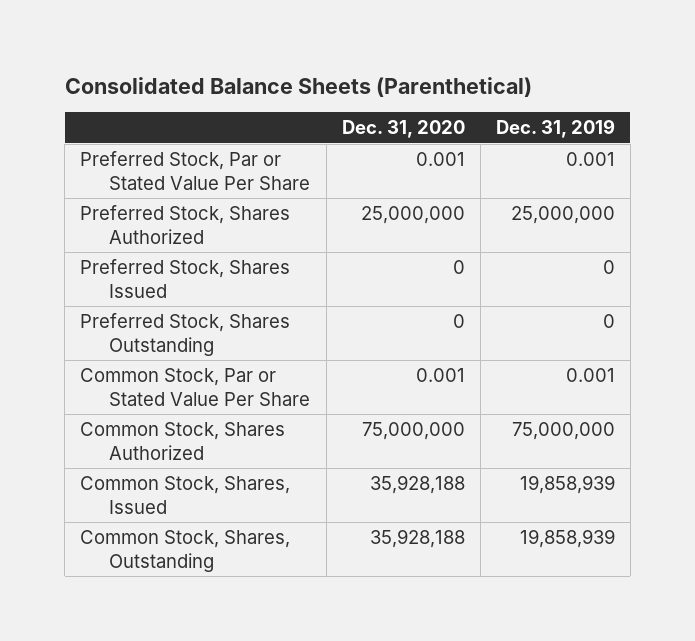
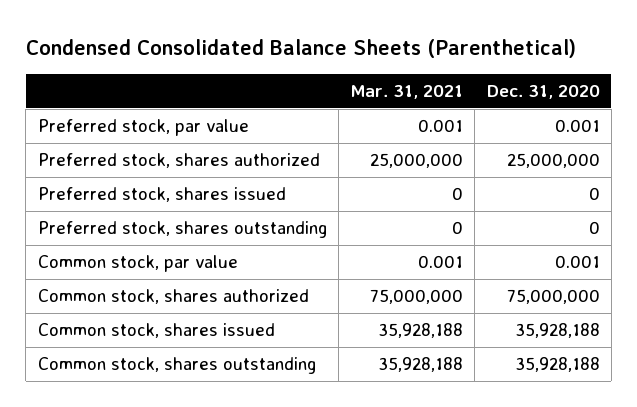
- Consolidated Balance Sheets (Parenthetical)
+ Condensed Consolidated Balance Sheets (Parenthetical)
- | Dec. 31, 2020 | Dec. 31, 2019
+ | Mar. 31, 2021 | Dec. 31, 2020
- Preferred Stock, Par or Stated Value Per Share | 0.001 | 0.001
- Preferred Stock, Shares Authorized | 25,000,000 | 25,000,000
- Preferred Stock, Shares Issued | 0 | 0
- Preferred Stock, Shares Outstanding | 0 | 0
- Common Stock, Par or Stated Value Per Share | 0.001 | 0.001
- Common Stock, Shares Authorized | 75,000,000 | 75,000,000
- Common Stock, Shares, Issued | 35,928,188 | 19,858,939
- Common Stock, Shares, Outstanding | 35,928,188 | 19,858,939
+ Preferred stock, par value | 0.001 | 0.001
+ Preferred stock, shares authorized | 25,000,000 | 25,000,000
+ Preferred stock, shares issued | 0 | 0
+ Preferred stock, shares outstanding | 0 | 0
+ Common stock, par value | 0.001 | 0.001
+ Common stock, shares authorized | 75,000,000 | 75,000,000
+ Common stock, shares issued | 35,928,188 | 35,928,188
+ Common stock, shares outstanding | 35,928,188 | 35,928,188

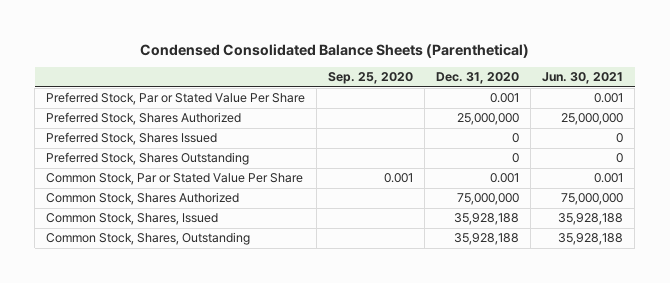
- | Mar. 31, 2021 | Dec. 31, 2020
+ | Sep. 25, 2020 | Dec. 31, 2020 | Jun. 30, 2021
- Preferred stock, par value | 0.001 | 0.001
- Preferred stock, shares authorized | 25,000,000 | 25,000,000
- Preferred stock, shares issued | 0 | 0
- Preferred stock, shares outstanding | 0 | 0
- Common stock, par value | 0.001 | 0.001
- Common stock, shares authorized | 75,000,000 | 75,000,000
- Common stock, shares issued | 35,928,188 | 35,928,188
- Common stock, shares outstanding | 35,928,188 | 35,928,188
+ Preferred Stock, Par or Stated Value Per Share | | 0.001 | 0.001
+ Preferred Stock, Shares Authorized | | 25,000,000 | 25,000,000
+ Preferred Stock, Shares Issued | | 0 | 0
+ Preferred Stock, Shares Outstanding | | 0 | 0
+ Common Stock, Par or Stated Value Per Share | 0.001 | 0.001 | 0.001
+ Common Stock, Shares Authorized | | 75,000,000 | 75,000,000
+ Common Stock, Shares, Issued | | 35,928,188 | 35,928,188
+ Common Stock, Shares, Outstanding | | 35,928,188 | 35,928,188

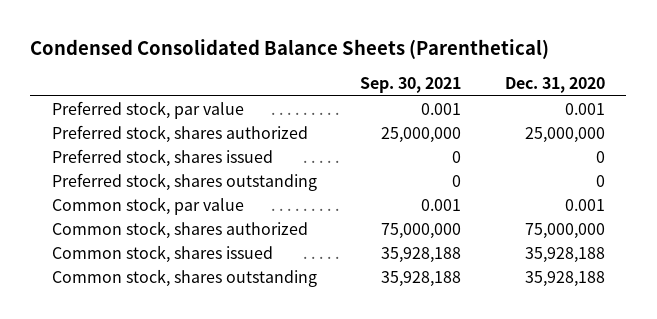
- | Sep. 25, 2020 | Dec. 31, 2020 | Jun. 30, 2021
+ | Sep. 30, 2021 | Dec. 31, 2020
- Preferred Stock, Par or Stated Value Per Share | | 0.001 | 0.001
- Preferred Stock, Shares Authorized | | 25,000,000 | 25,000,000
- Preferred Stock, Shares Issued | | 0 | 0
- Preferred Stock, Shares Outstanding | | 0 | 0
- Common Stock, Par or Stated Value Per Share | 0.001 | 0.001 | 0.001
- Common Stock, Shares Authorized | | 75,000,000 | 75,000,000
- Common Stock, Shares, Issued | | 35,928,188 | 35,928,188
- Common Stock, Shares, Outstanding | | 35,928,188 | 35,928,188
+ Preferred stock, par value | 0.001 | 0.001
+ Preferred stock, shares authorized | 25,000,000 | 25,000,000
+ Preferred stock, shares issued | 0 | 0
+ Preferred stock, shares outstanding | 0 | 0
+ Common stock, par value | 0.001 | 0.001
+ Common stock, shares authorized | 75,000,000 | 75,000,000
+ Common stock, shares issued | 35,928,188 | 35,928,188
+ Common stock, shares outstanding | 35,928,188 | 35,928,188

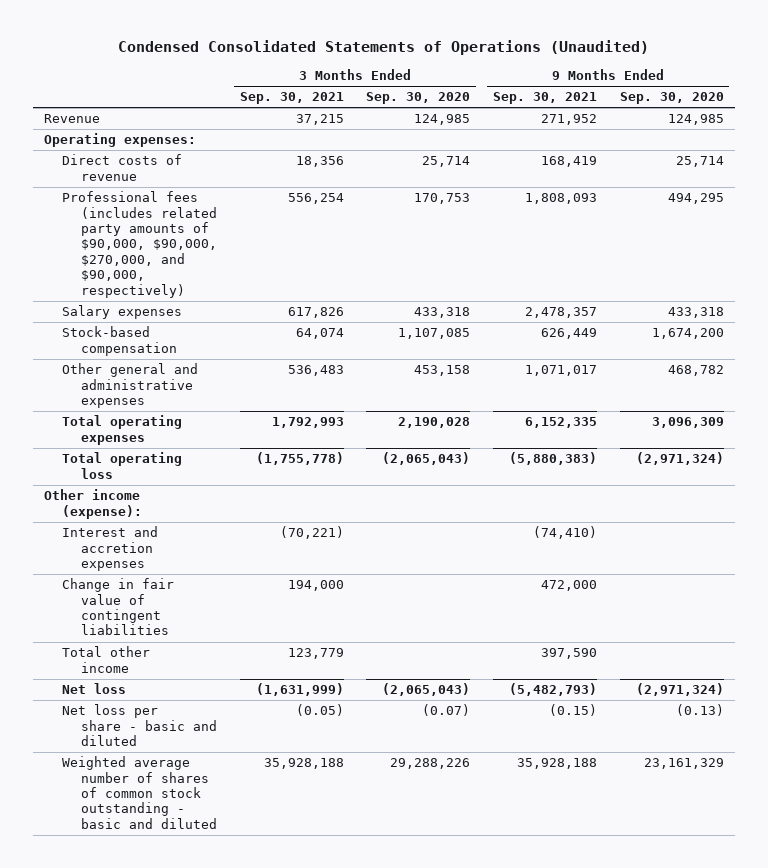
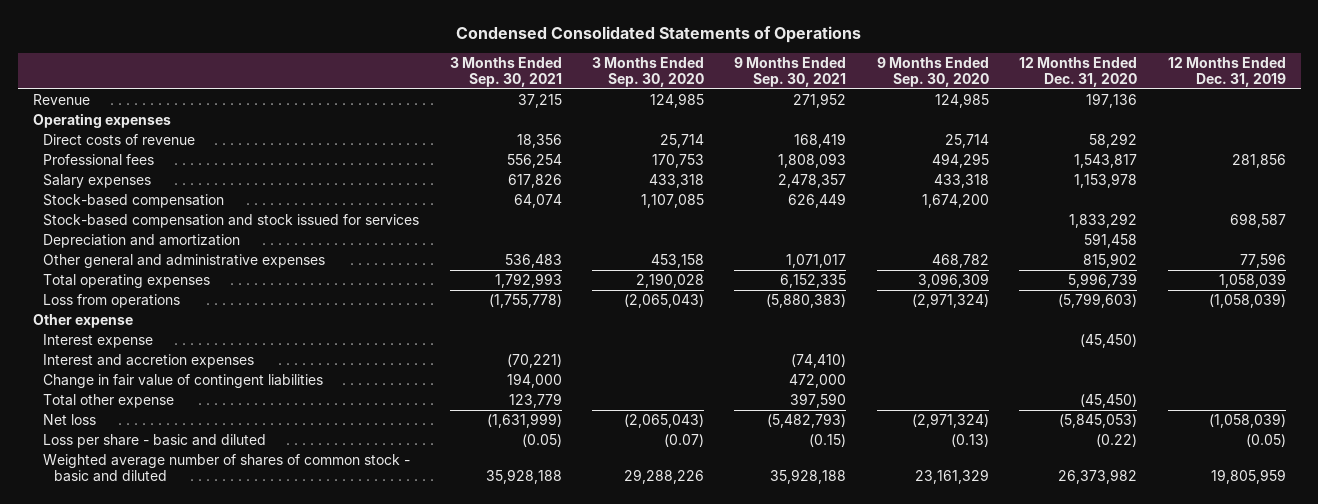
- Condensed Consolidated Statements of Operations (Unaudited)
+ Condensed Consolidated Statements of Operations
- | 3 Months Ended Sep. 30, 2021 | 3 Months Ended Sep. 30, 2020 | 9 Months Ended Sep. 30, 2021 | 9 Months Ended Sep. 30, 2020
+ | 3 Months Ended Sep. 30, 2021 | 3 Months Ended Sep. 30, 2020 | 9 Months Ended Sep. 30, 2021 | 9 Months Ended Sep. 30, 2020 | 12 Months Ended Dec. 31, 2020 | 12 Months Ended Dec. 31, 2019
- Operating expenses:
+ Operating expenses
- Professional fees (includes related party amounts of $90,000, $90,000, $270,000, and $90,000, respectively) | 556,254 | 170,753 | 1,808,093 | 494,295
+ Professional fees | 556,254 | 170,753 | 1,808,093 | 494,295 | 1,543,817 | 281,856
+ Stock-based compensation and stock issued for services | | | | | 1,833,292 | 698,587
+ Depreciation and amortization | | | | | 591,458 |
- Total operating loss | (1,755,778) | (2,065,043) | (5,880,383) | (2,971,324)
- Other income (expense):
+ Loss from operations | (1,755,778) | (2,065,043) | (5,880,383) | (2,971,324) | (5,799,603) | (1,058,039)
+ Other expense
+ Interest expense | | | | | (45,450) |
- Total other income | 123,779 | | 397,590 |
+ Total other expense | 123,779 | | 397,590 | | (45,450) |
- Net loss per share - basic and diluted | (0.05) | (0.07) | (0.15) | (0.13)
- Weighted average number of shares of common stock outstanding - basic and diluted | 35,928,188 | 29,288,226 | 35,928,188 | 23,161,329
+ Loss per share - basic and diluted | (0.05) | (0.07) | (0.15) | (0.13) | (0.22) | (0.05)
+ Weighted average number of shares of common stock - basic and diluted | 35,928,188 | 29,288,226 | 35,928,188 | 23,161,329 | 26,373,982 | 19,805,959

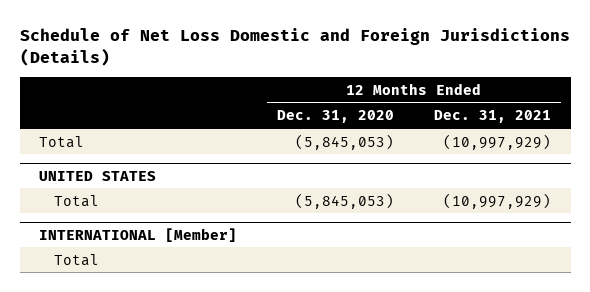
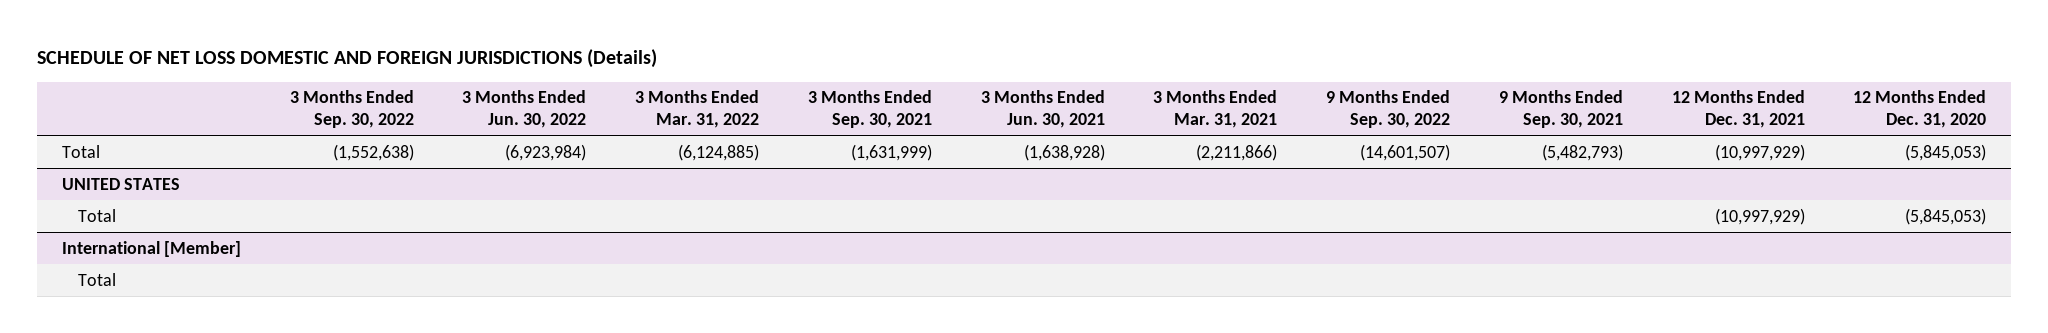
- Schedule of Net Loss Domestic and Foreign Jurisdictions (Details)
+ SCHEDULE OF NET LOSS DOMESTIC AND FOREIGN JURISDICTIONS (Details)
- | 12 Months Ended Dec. 31, 2020 | 12 Months Ended Dec. 31, 2021
+ | 3 Months Ended Sep. 30, 2022 | 3 Months Ended Jun. 30, 2022 | 3 Months Ended Mar. 31, 2022 | 3 Months Ended Sep. 30, 2021 | 3 Months Ended Jun. 30, 2021 | 3 Months Ended Mar. 31, 2021 | 9 Months Ended Sep. 30, 2022 | 9 Months Ended Sep. 30, 2021 | 12 Months Ended Dec. 31, 2021 | 12 Months Ended Dec. 31, 2020
- INTERNATIONAL [Member]
+ International [Member]

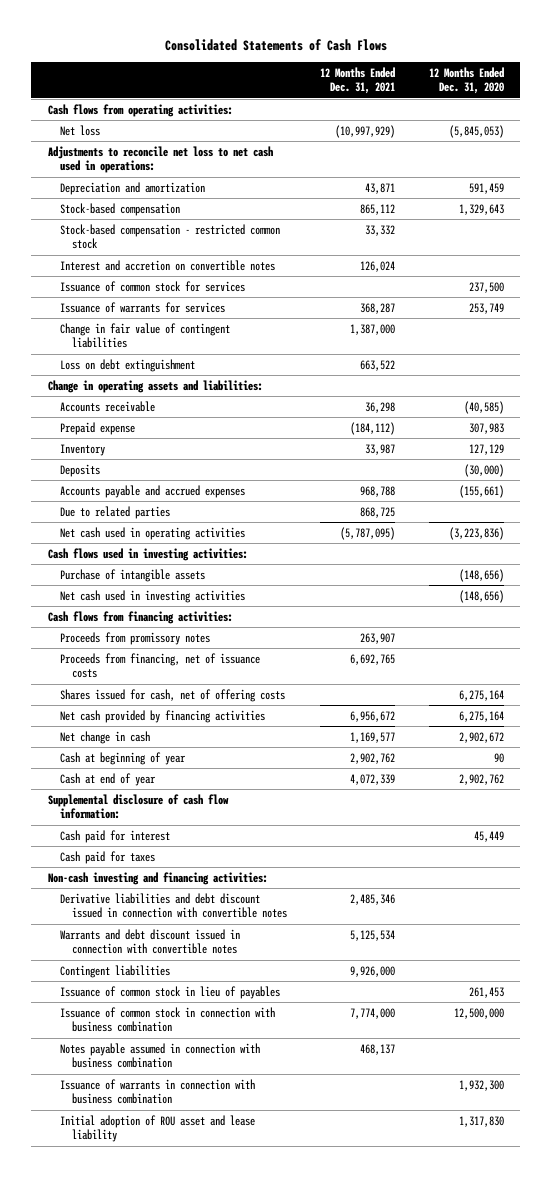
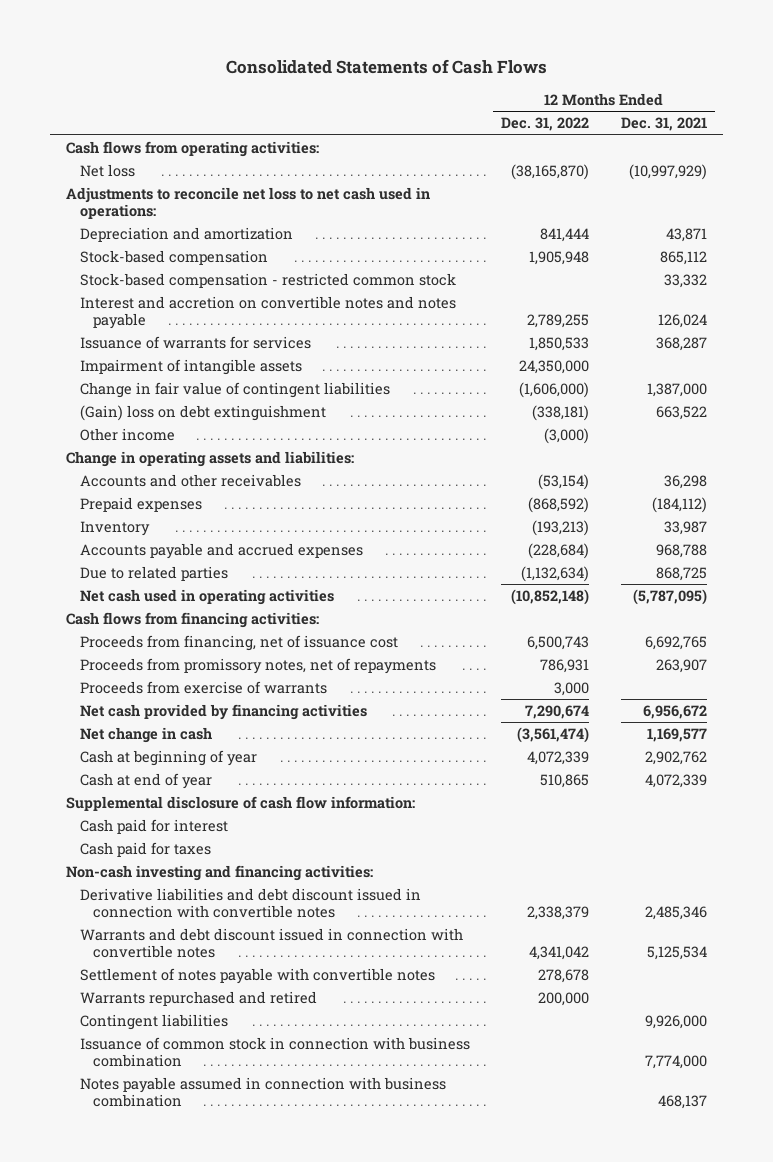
- | 12 Months Ended Dec. 31, 2021 | 12 Months Ended Dec. 31, 2020
+ | 12 Months Ended Dec. 31, 2022 | 12 Months Ended Dec. 31, 2021
- Interest and accretion on convertible notes | 126,024 |
- Issuance of common stock for services | | 237,500
+ Interest and accretion on convertible notes and notes payable | 2,789,255 | 126,024
+ Impairment of intangible assets | 24,350,000 |
- Loss on debt extinguishment | 663,522 |
+ (Gain) loss on debt extinguishment | (338,181) | 663,522
+ Other income | (3,000) |
- Accounts receivable | 36,298 | (40,585)
- Prepaid expense | (184,112) | 307,983
+ Accounts and other receivables | (53,154) | 36,298
+ Prepaid expenses | (868,592) | (184,112)
- Deposits | | (30,000)
- Cash flows used in investing activities:
- Purchase of intangible assets | | (148,656)
- Net cash used in investing activities | | (148,656)
- Proceeds from promissory notes | 263,907 |
- Proceeds from financing, net of issuance costs | 6,692,765 |
- Shares issued for cash, net of offering costs | | 6,275,164
+ Proceeds from financing, net of issuance cost | 6,500,743 | 6,692,765
+ Proceeds from promissory notes, net of repayments | 786,931 | 263,907
+ Proceeds from exercise of warrants | 3,000 |
+ Settlement of notes payable with convertible notes | 278,678 |
+ Warrants repurchased and retired | 200,000 |
- Issuance of common stock in lieu of payables | | 261,453
- Issuance of warrants in connection with business combination | | 1,932,300
- Initial adoption of ROU asset and lease liability | | 1,317,830

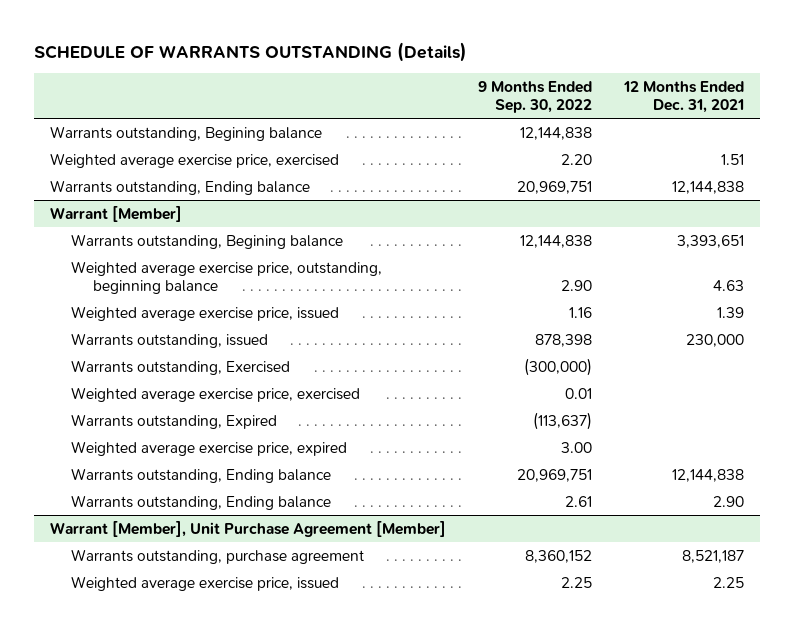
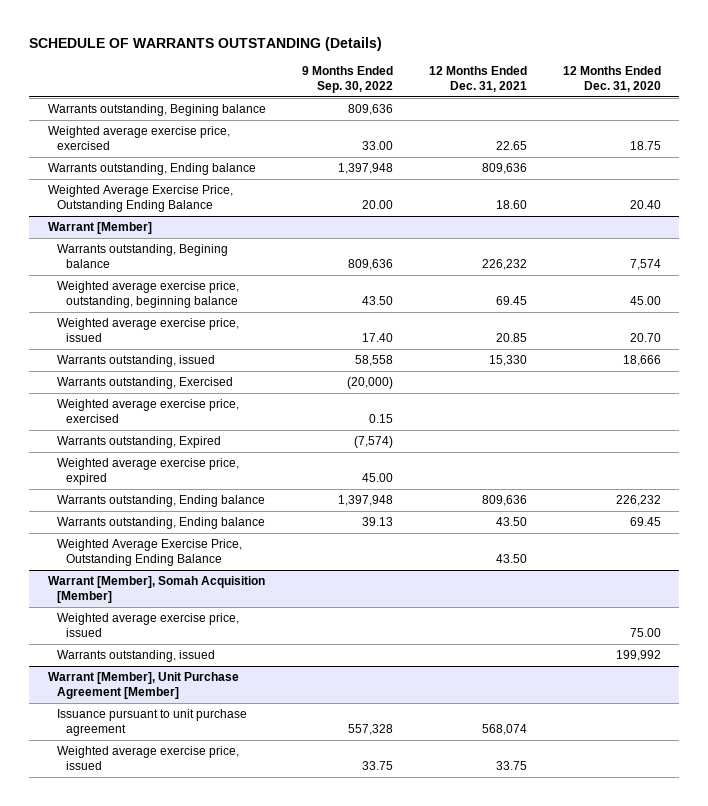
- | 9 Months Ended Sep. 30, 2022 | 12 Months Ended Dec. 31, 2021
+ | 9 Months Ended Sep. 30, 2022 | 12 Months Ended Dec. 31, 2021 | 12 Months Ended Dec. 31, 2020
- Warrants outstanding, Begining balance | 12,144,838 |
- Weighted average exercise price, exercised | 2.20 | 1.51
- Warrants outstanding, Ending balance | 20,969,751 | 12,144,838
+ Warrants outstanding, Begining balance | 809,636 | |
+ Weighted average exercise price, exercised | 33.00 | 22.65 | 18.75
+ Warrants outstanding, Ending balance | 1,397,948 | 809,636 |
+ Weighted Average Exercise Price, Outstanding Ending Balance | 20.00 | 18.60 | 20.40
@ Warrant [Member]
- Warrants outstanding, Begining balance | 12,144,838 | 3,393,651
- Weighted average exercise price, outstanding, beginning balance | 2.90 | 4.63
- Weighted average exercise price, issued | 1.16 | 1.39
- Warrants outstanding, issued | 878,398 | 230,000
- Warrants outstanding, Exercised | (300,000) |
- Weighted average exercise price, exercised | 0.01 |
- Warrants outstanding, Expired | (113,637) |
- Weighted average exercise price, expired | 3.00 |
- Warrants outstanding, Ending balance | 20,969,751 | 12,144,838
- Warrants outstanding, Ending balance | 2.61 | 2.90
+ Warrants outstanding, Begining balance | 809,636 | 226,232 | 7,574
+ Weighted average exercise price, outstanding, beginning balance | 43.50 | 69.45 | 45.00
+ Weighted average exercise price, issued | 17.40 | 20.85 | 20.70
+ Warrants outstanding, issued | 58,558 | 15,330 | 18,666
+ Warrants outstanding, Exercised | (20,000) | |
+ Weighted average exercise price, exercised | 0.15 | |
+ Warrants outstanding, Expired | (7,574) | |
+ Weighted average exercise price, expired | 45.00 | |
+ Warrants outstanding, Ending balance | 1,397,948 | 809,636 | 226,232
+ Warrants outstanding, Ending balance | 39.13 | 43.50 | 69.45
+ Weighted Average Exercise Price, Outstanding Ending Balance | | 43.50 |
+ Warrant [Member], Somah Acquisition [Member]
+ Weighted average exercise price, issued | | | 75.00
+ Warrants outstanding, issued | | | 199,992
@ Warrant [Member], Unit Purchase Agreement [Member]
- Warrants outstanding, purchase agreement | 8,360,152 | 8,521,187
- Weighted average exercise price, issued | 2.25 | 2.25
+ Issuance pursuant to unit purchase agreement | 557,328 | 568,074 |
+ Weighted average exercise price, issued | 33.75 | 33.75 |

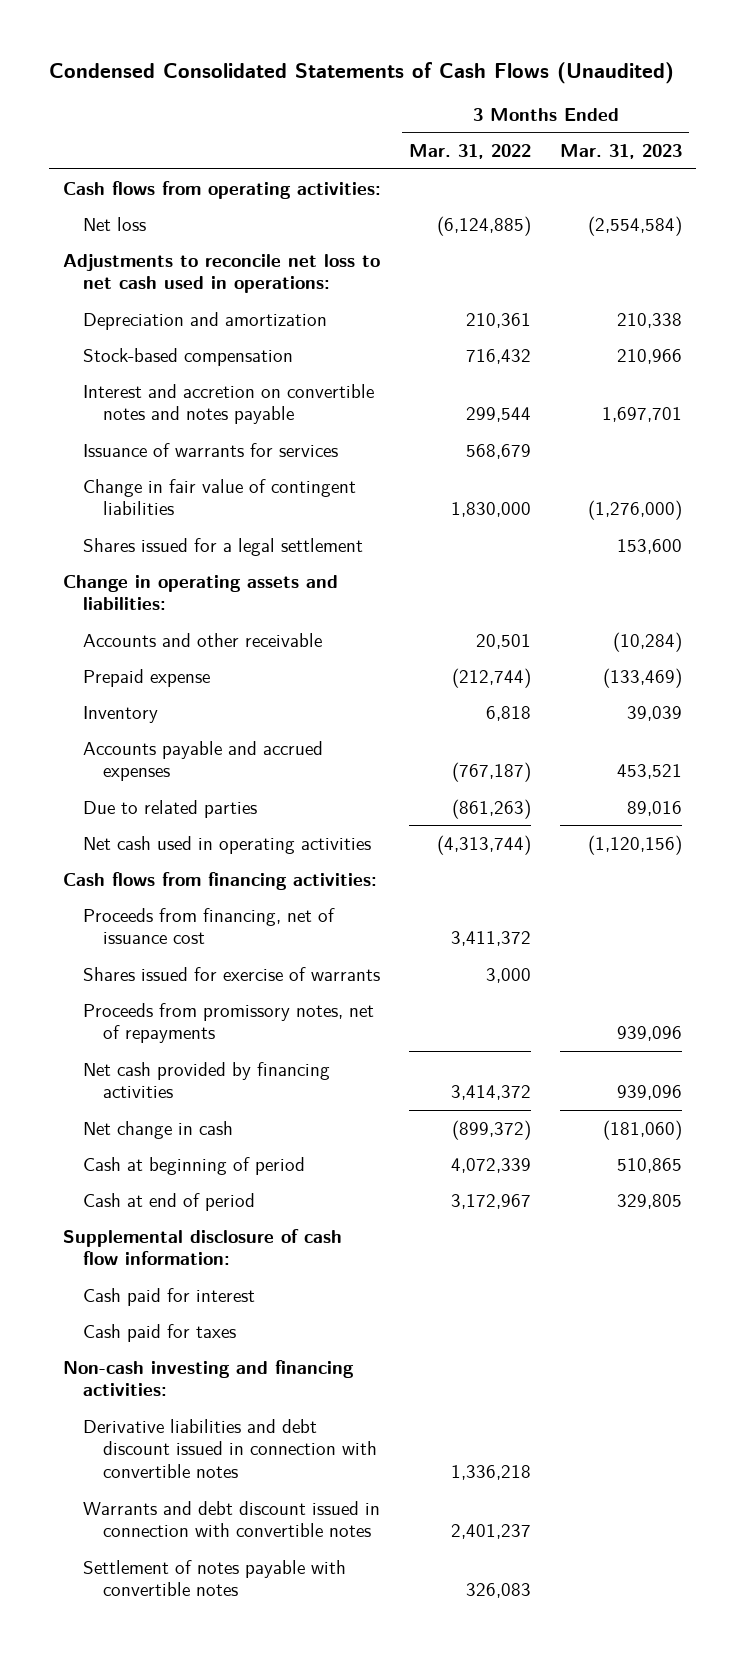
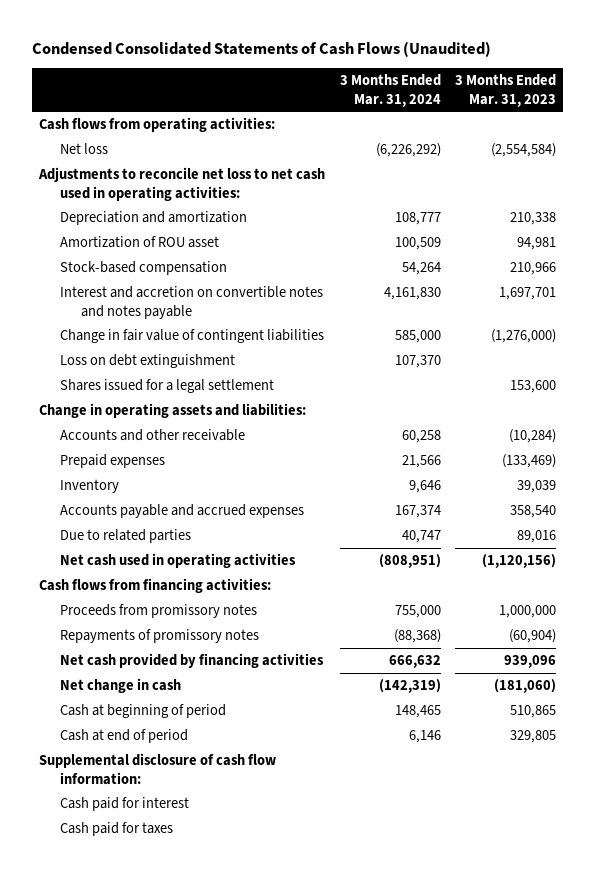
- | 3 Months Ended Mar. 31, 2022 | 3 Months Ended Mar. 31, 2023
+ | 3 Months Ended Mar. 31, 2024 | 3 Months Ended Mar. 31, 2023
- Adjustments to reconcile net loss to net cash used in operations:
+ Adjustments to reconcile net loss to net cash used in operating activities:
+ Amortization of ROU asset | 100,509 | 94,981
- Issuance of warrants for services | 568,679 |
+ Loss on debt extinguishment | 107,370 |
- Prepaid expense | (212,744) | (133,469)
+ Prepaid expenses | 21,566 | (133,469)
- Accounts payable and accrued expenses | (767,187) | 453,521
+ Accounts payable and accrued expenses | 167,374 | 358,540
- Proceeds from financing, net of issuance cost | 3,411,372 |
- Shares issued for exercise of warrants | 3,000 |
- Proceeds from promissory notes, net of repayments | | 939,096
+ Proceeds from promissory notes | 755,000 | 1,000,000
+ Repayments of promissory notes | (88,368) | (60,904)
- Non-cash investing and financing activities:
- Derivative liabilities and debt discount issued in connection with convertible notes | 1,336,218 |
- Warrants and debt discount issued in connection with convertible notes | 2,401,237 |
- Settlement of notes payable with convertible notes | 326,083 |

